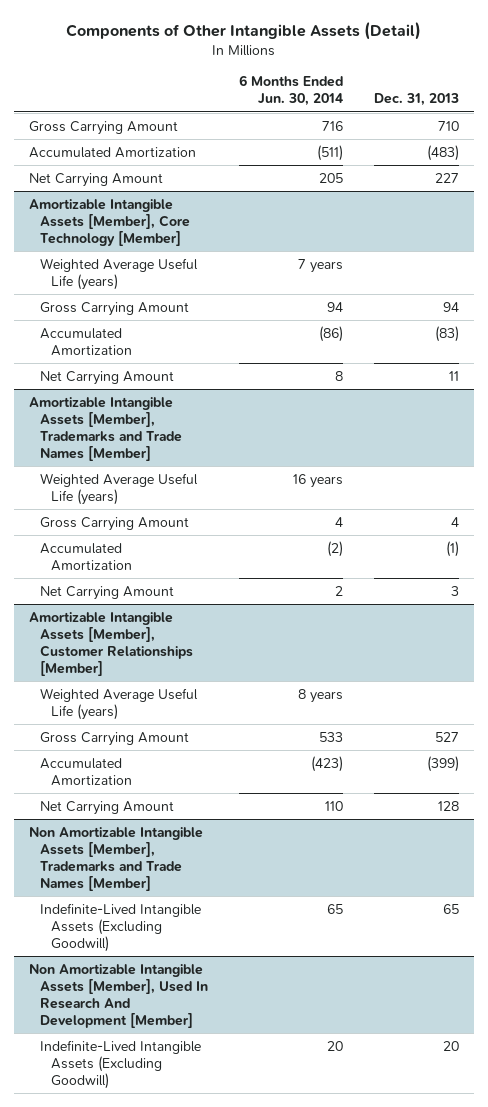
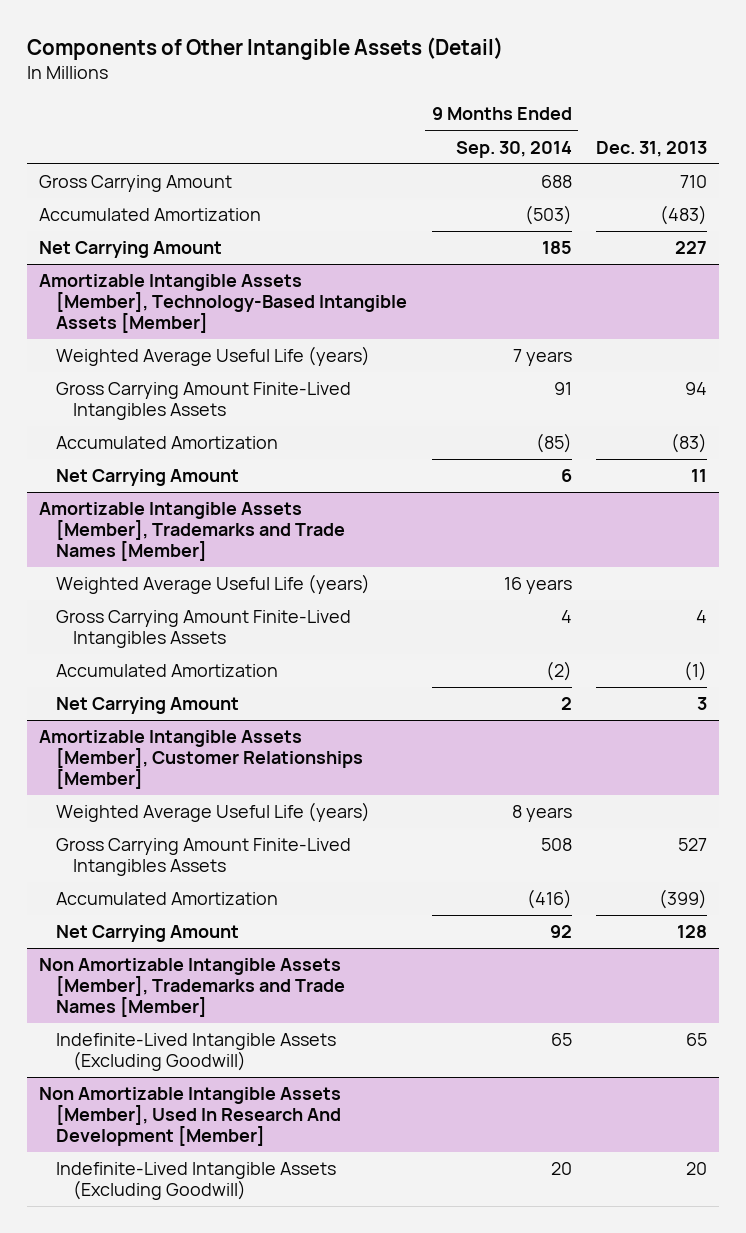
- | 6 Months Ended Jun. 30, 2014 | Dec. 31, 2013
+ | 9 Months Ended Sep. 30, 2014 | Dec. 31, 2013
- Amortizable Intangible Assets [Member], Core Technology [Member]
+ Amortizable Intangible Assets [Member], Technology-Based Intangible Assets [Member]
- Gross Carrying Amount | 94 | 94
+ Gross Carrying Amount Finite-Lived Intangibles Assets | 91 | 94
@ Amortizable Intangible Assets [Member], Trademarks and Trade Names [Member]
- Gross Carrying Amount | 4 | 4
+ Gross Carrying Amount Finite-Lived Intangibles Assets | 4 | 4
@ Amortizable Intangible Assets [Member], Customer Relationships [Member]
- Gross Carrying Amount | 533 | 527
+ Gross Carrying Amount Finite-Lived Intangibles Assets | 508 | 527

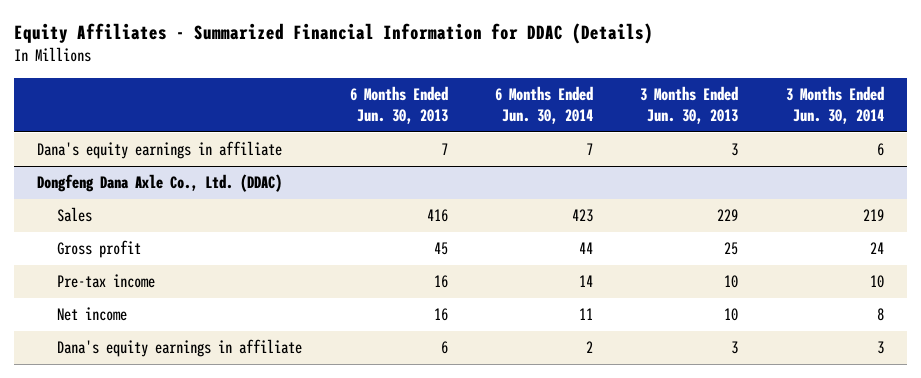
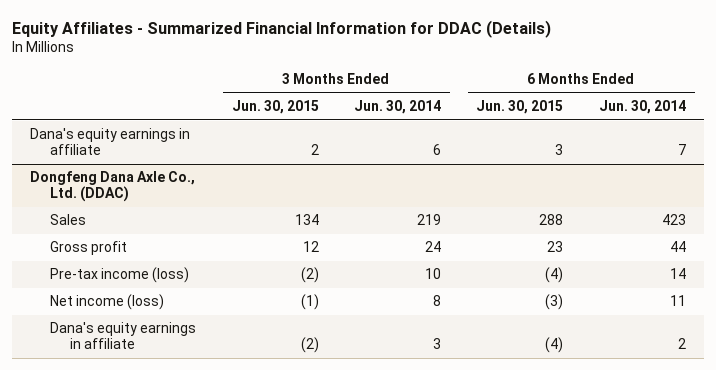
- | 6 Months Ended Jun. 30, 2013 | 6 Months Ended Jun. 30, 2014 | 3 Months Ended Jun. 30, 2013 | 3 Months Ended Jun. 30, 2014
+ | 3 Months Ended Jun. 30, 2015 | 3 Months Ended Jun. 30, 2014 | 6 Months Ended Jun. 30, 2015 | 6 Months Ended Jun. 30, 2014
@ Dongfeng Dana Axle Co., Ltd. (DDAC)
- Pre-tax income | 16 | 14 | 10 | 10
- Net income | 16 | 11 | 10 | 8
+ Pre-tax income (loss) | (2) | 10 | (4) | 14
+ Net income (loss) | (1) | 8 | (3) | 11

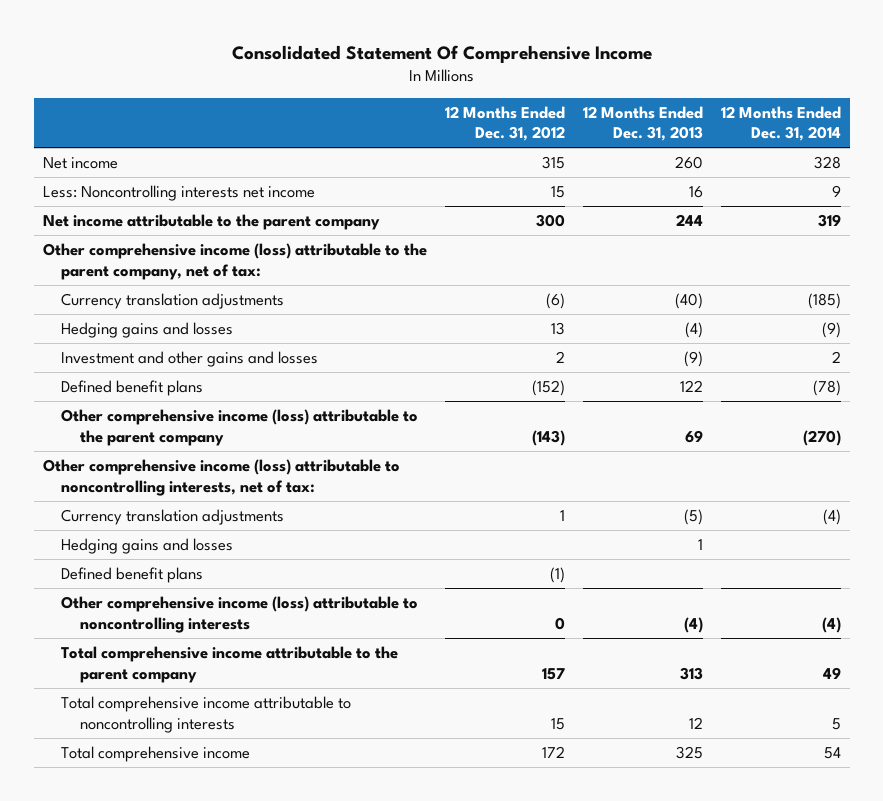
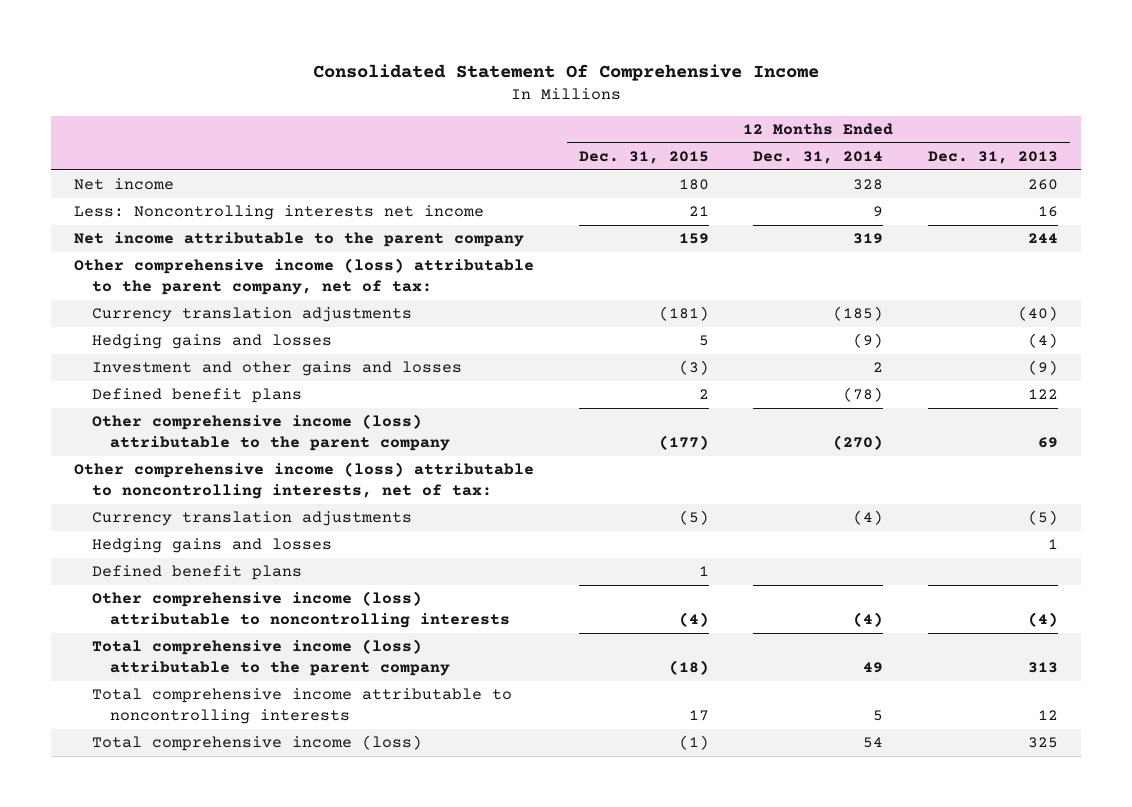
- | 12 Months Ended Dec. 31, 2012 | 12 Months Ended Dec. 31, 2013 | 12 Months Ended Dec. 31, 2014
+ | 12 Months Ended Dec. 31, 2015 | 12 Months Ended Dec. 31, 2014 | 12 Months Ended Dec. 31, 2013
- Total comprehensive income attributable to the parent company | 157 | 313 | 49
+ Total comprehensive income (loss) attributable to the parent company | (18) | 49 | 313
- Total comprehensive income | 172 | 325 | 54
+ Total comprehensive income (loss) | (1) | 54 | 325

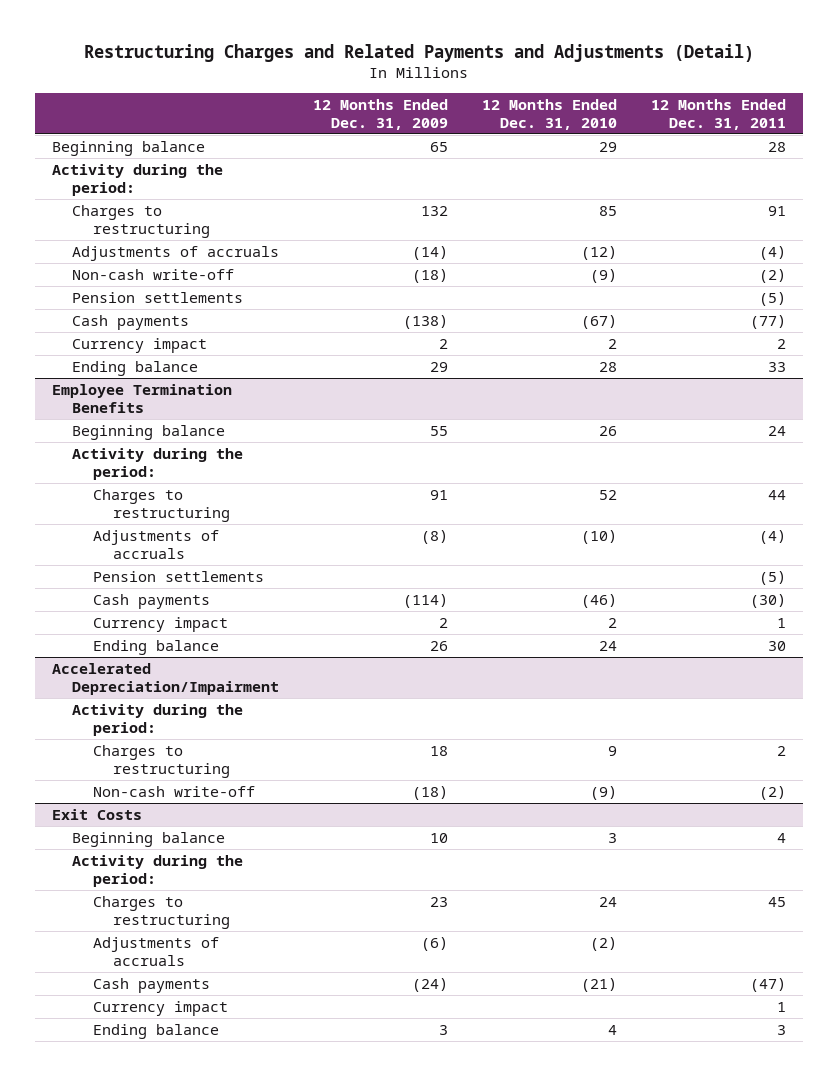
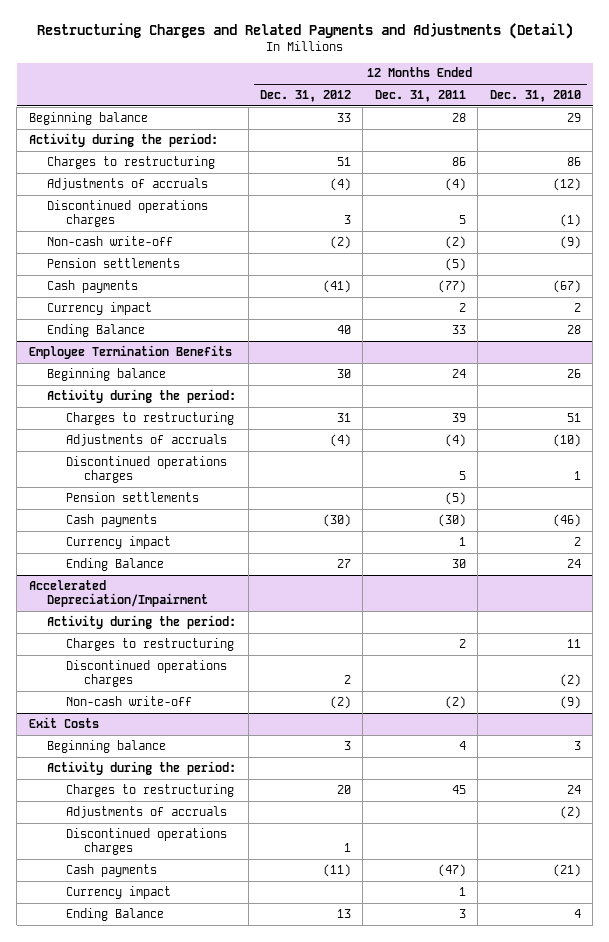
- | 12 Months Ended Dec. 31, 2009 | 12 Months Ended Dec. 31, 2010 | 12 Months Ended Dec. 31, 2011
+ | 12 Months Ended Dec. 31, 2012 | 12 Months Ended Dec. 31, 2011 | 12 Months Ended Dec. 31, 2010
- Charges to restructuring | 132 | 85 | 91
+ Charges to restructuring | 51 | 86 | 86
+ Discontinued operations charges | 3 | 5 | (1)
- Ending balance | 29 | 28 | 33
+ Ending Balance | 40 | 33 | 28
@ Employee Termination Benefits
- Charges to restructuring | 91 | 52 | 44
+ Charges to restructuring | 31 | 39 | 51
+ Discontinued operations charges | | 5 | 1
- Ending balance | 26 | 24 | 30
+ Ending Balance | 27 | 30 | 24
@ Accelerated Depreciation/Impairment
- Charges to restructuring | 18 | 9 | 2
+ Charges to restructuring | | 2 | 11
+ Discontinued operations charges | 2 | | (2)
@ Exit Costs
+ Discontinued operations charges | 1 | |
- Ending balance | 3 | 4 | 3
+ Ending Balance | 13 | 3 | 4

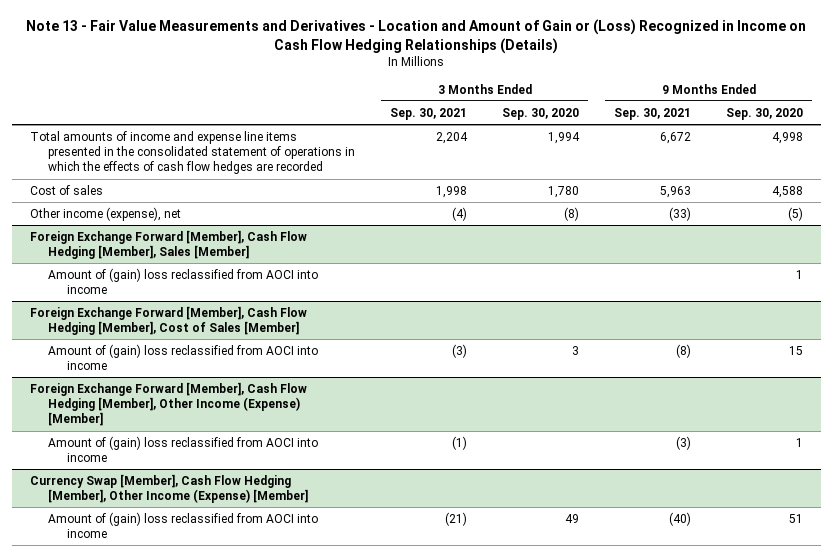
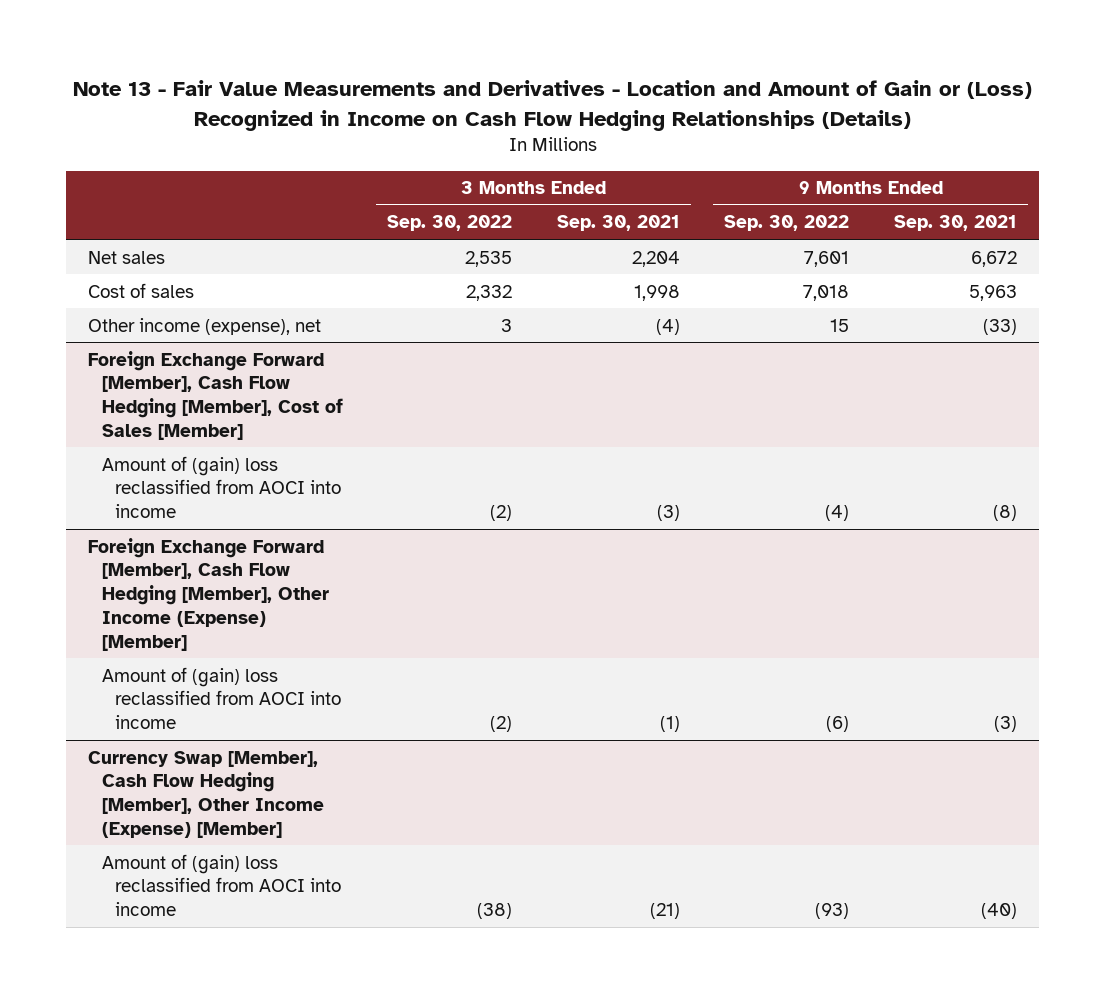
- | 3 Months Ended Sep. 30, 2021 | 3 Months Ended Sep. 30, 2020 | 9 Months Ended Sep. 30, 2021 | 9 Months Ended Sep. 30, 2020
+ | 3 Months Ended Sep. 30, 2022 | 3 Months Ended Sep. 30, 2021 | 9 Months Ended Sep. 30, 2022 | 9 Months Ended Sep. 30, 2021
- Total amounts of income and expense line items presented in the consolidated statement of operations in which the effects of cash flow hedges are recorded | 2,204 | 1,994 | 6,672 | 4,998
+ Net sales | 2,535 | 2,204 | 7,601 | 6,672
- Foreign Exchange Forward [Member], Cash Flow Hedging [Member], Sales [Member]
- Amount of (gain) loss reclassified from AOCI into income | | | | 1

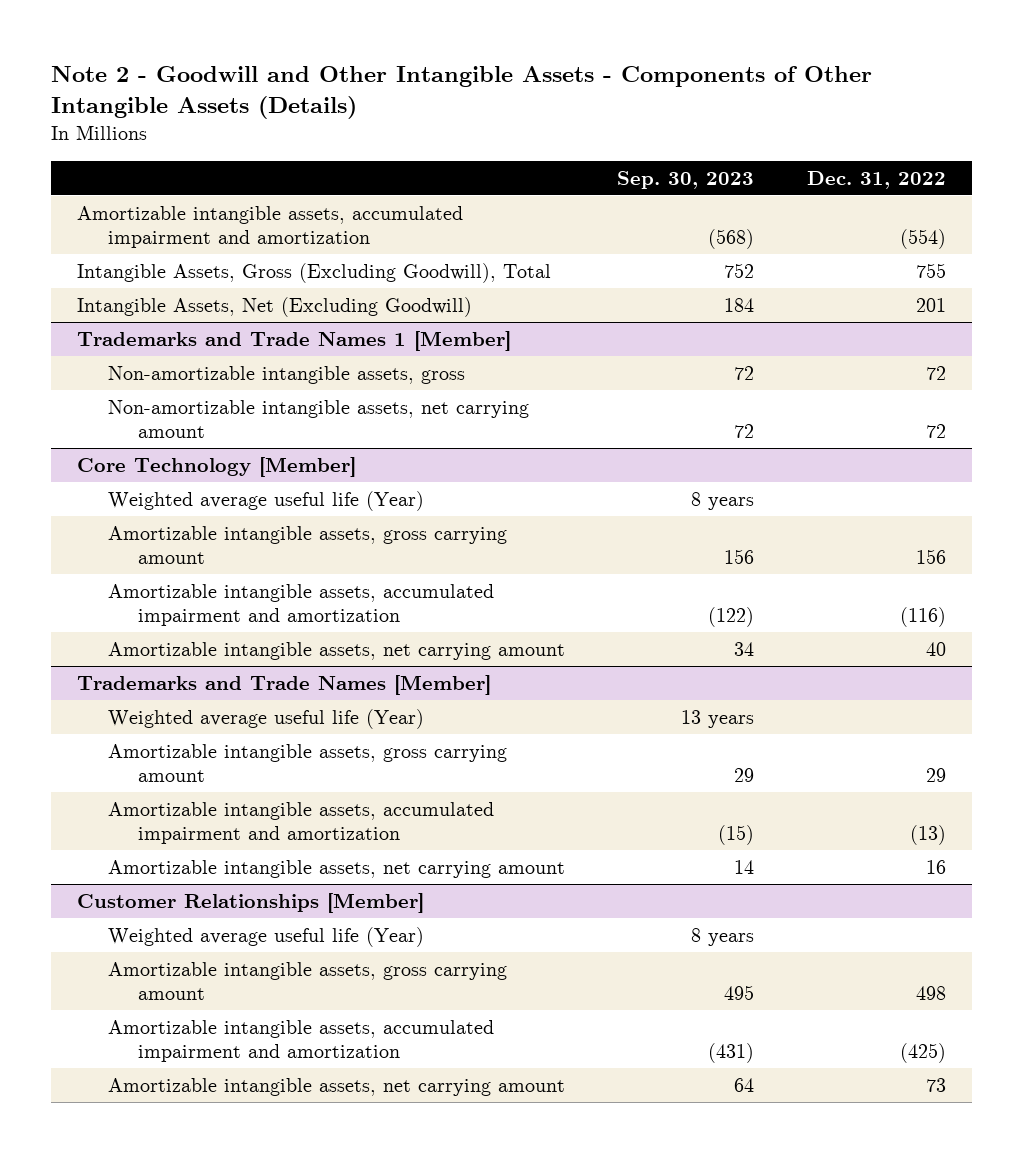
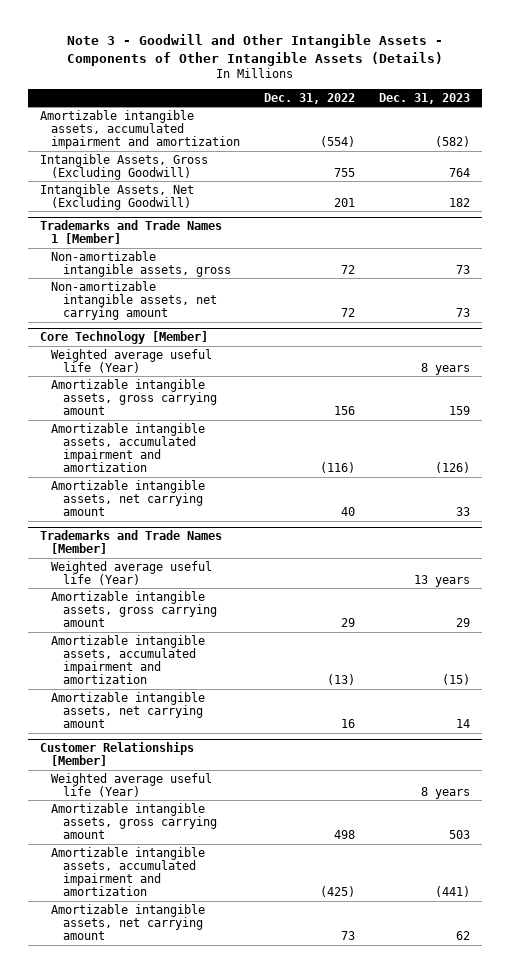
- Note 2 - Goodwill and Other Intangible Assets - Components of Other Intangible Assets (Details)
+ Note 3 - Goodwill and Other Intangible Assets - Components of Other Intangible Assets (Details)
- | Sep. 30, 2023 | Dec. 31, 2022
+ | Dec. 31, 2022 | Dec. 31, 2023
- Intangible Assets, Gross (Excluding Goodwill), Total | 752 | 755
+ Intangible Assets, Gross (Excluding Goodwill) | 755 | 764

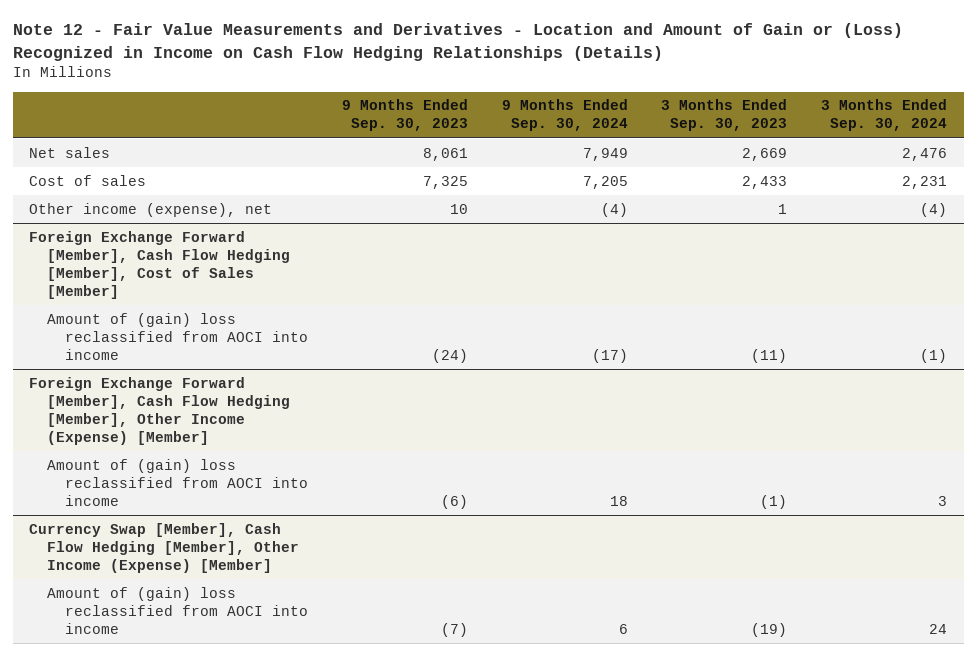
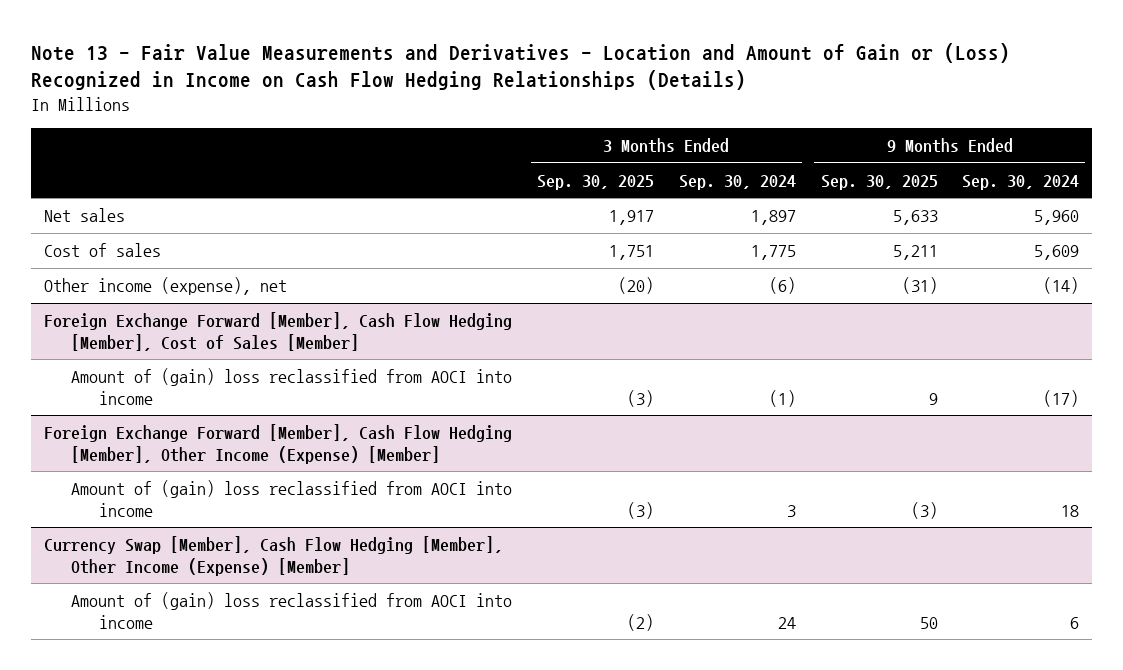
- Note 12 - Fair Value Measurements and Derivatives - Location and Amount of Gain or (Loss) Recognized in Income on Cash Flow Hedging Relationships (Details)
+ Note 13 - Fair Value Measurements and Derivatives - Location and Amount of Gain or (Loss) Recognized in Income on Cash Flow Hedging Relationships (Details)
- | 9 Months Ended Sep. 30, 2023 | 9 Months Ended Sep. 30, 2024 | 3 Months Ended Sep. 30, 2023 | 3 Months Ended Sep. 30, 2024
+ | 3 Months Ended Sep. 30, 2025 | 3 Months Ended Sep. 30, 2024 | 9 Months Ended Sep. 30, 2025 | 9 Months Ended Sep. 30, 2024
- Net sales | 8,061 | 7,949 | 2,669 | 2,476
- Cost of sales | 7,325 | 7,205 | 2,433 | 2,231
- Other income (expense), net | 10 | (4) | 1 | (4)
+ Net sales | 1,917 | 1,897 | 5,633 | 5,960
+ Cost of sales | 1,751 | 1,775 | 5,211 | 5,609
+ Other income (expense), net | (20) | (6) | (31) | (14)

